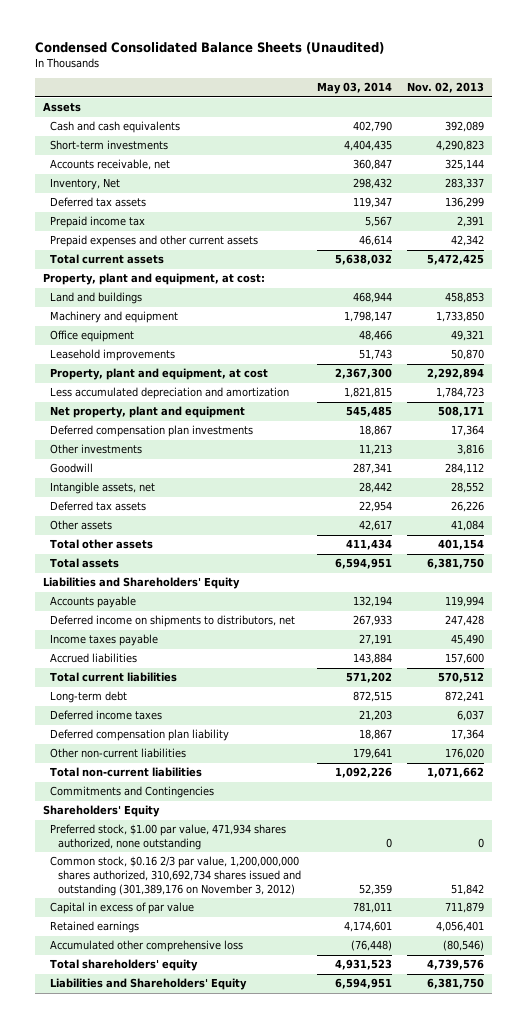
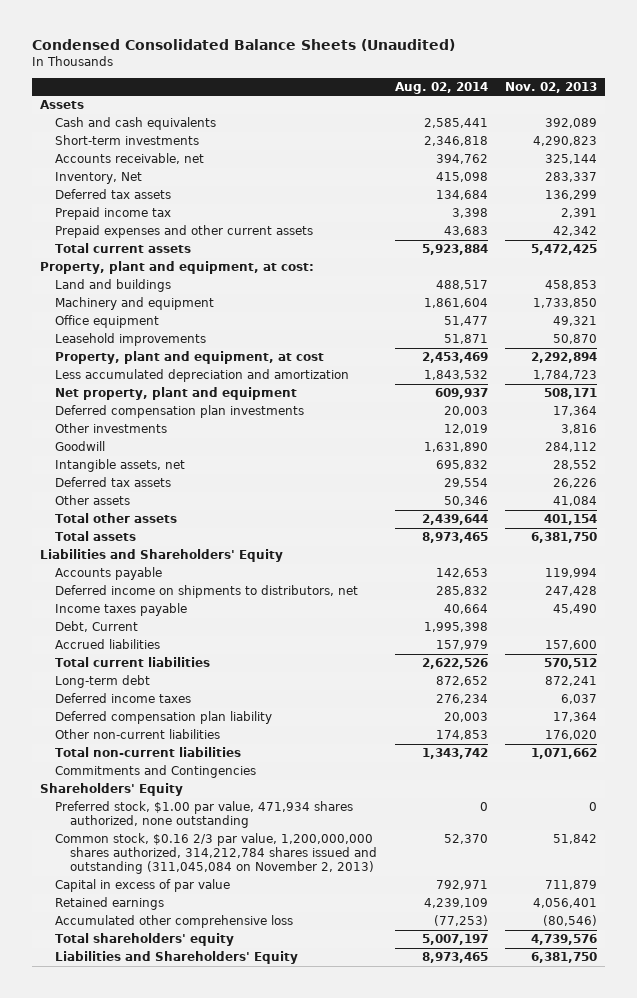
- | May 03, 2014 | Nov. 02, 2013
+ | Aug. 02, 2014 | Nov. 02, 2013
+ Debt, Current | 1,995,398 |
- Common stock, $0.16 2/3 par value, 1,200,000,000 shares authorized, 310,692,734 shares issued and outstanding (301,389,176 on November 3, 2012) | 52,359 | 51,842
+ Common stock, $0.16 2/3 par value, 1,200,000,000 shares authorized, 314,212,784 shares issued and outstanding (311,045,084 on November 2, 2013) | 52,370 | 51,842

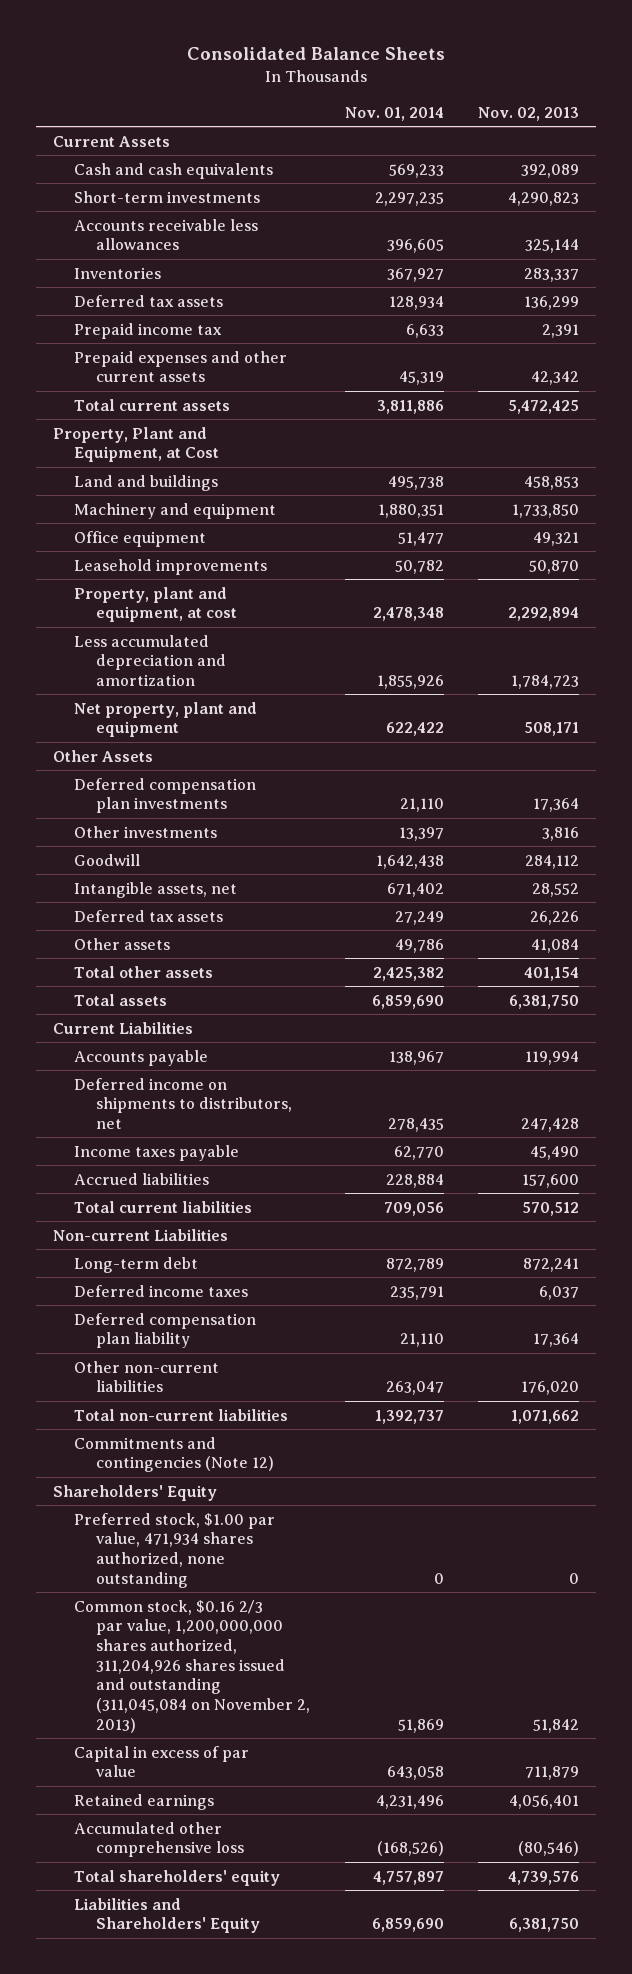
- Condensed Consolidated Balance Sheets (Unaudited)
+ Consolidated Balance Sheets
- | Aug. 02, 2014 | Nov. 02, 2013
+ | Nov. 01, 2014 | Nov. 02, 2013
- Assets
+ Current Assets
- Accounts receivable, net | 394,762 | 325,144
- Inventory, Net | 415,098 | 283,337
+ Accounts receivable less allowances | 396,605 | 325,144
+ Inventories | 367,927 | 283,337
- Property, plant and equipment, at cost:
+ Property, Plant and Equipment, at Cost
+ Other Assets
- Liabilities and Shareholders' Equity
+ Current Liabilities
- Debt, Current | 1,995,398 |
+ Non-current Liabilities
- Commitments and Contingencies
+ Commitments and contingencies (Note 12)
- Common stock, $0.16 2/3 par value, 1,200,000,000 shares authorized, 314,212,784 shares issued and outstanding (311,045,084 on November 2, 2013) | 52,370 | 51,842
+ Common stock, $0.16 2/3 par value, 1,200,000,000 shares authorized, 311,204,926 shares issued and outstanding (311,045,084 on November 2, 2013) | 51,869 | 51,842

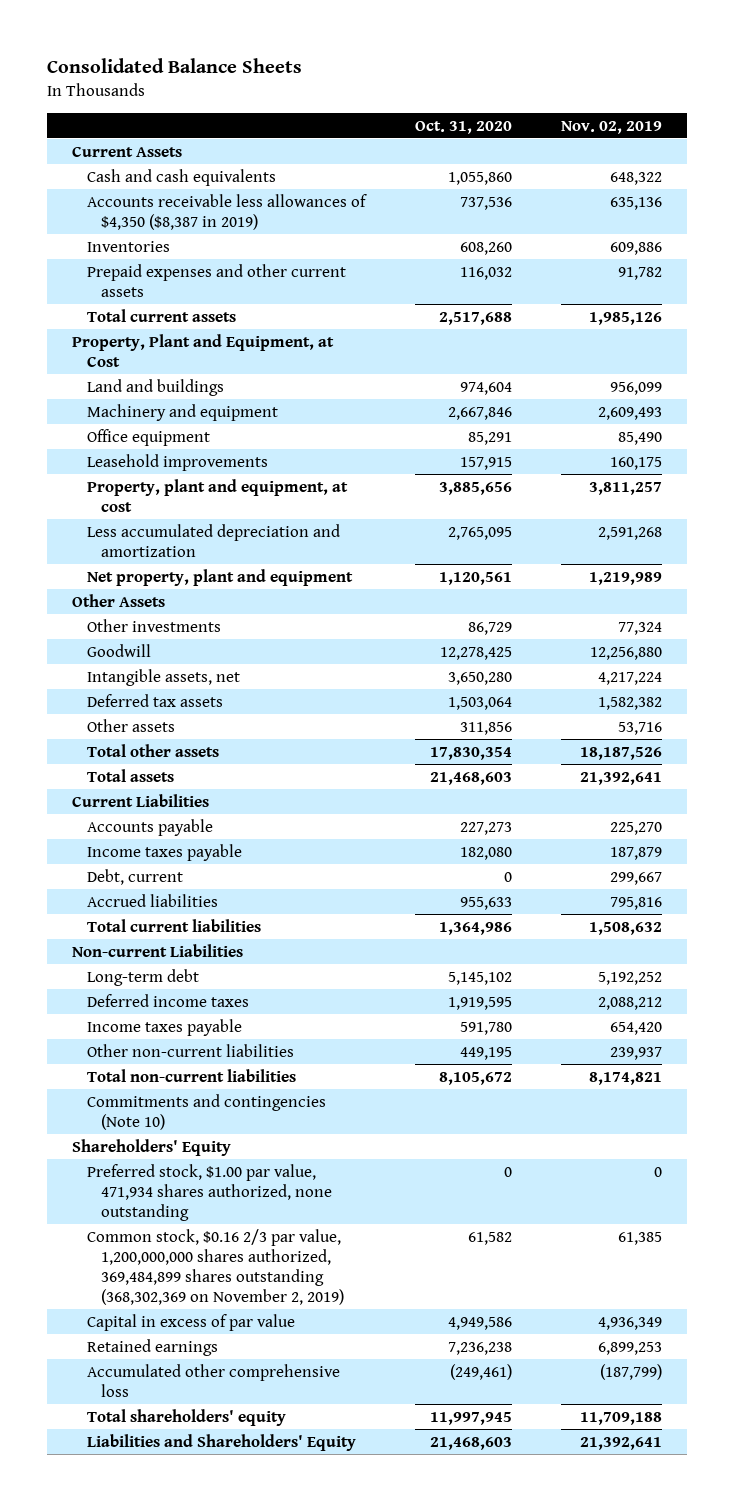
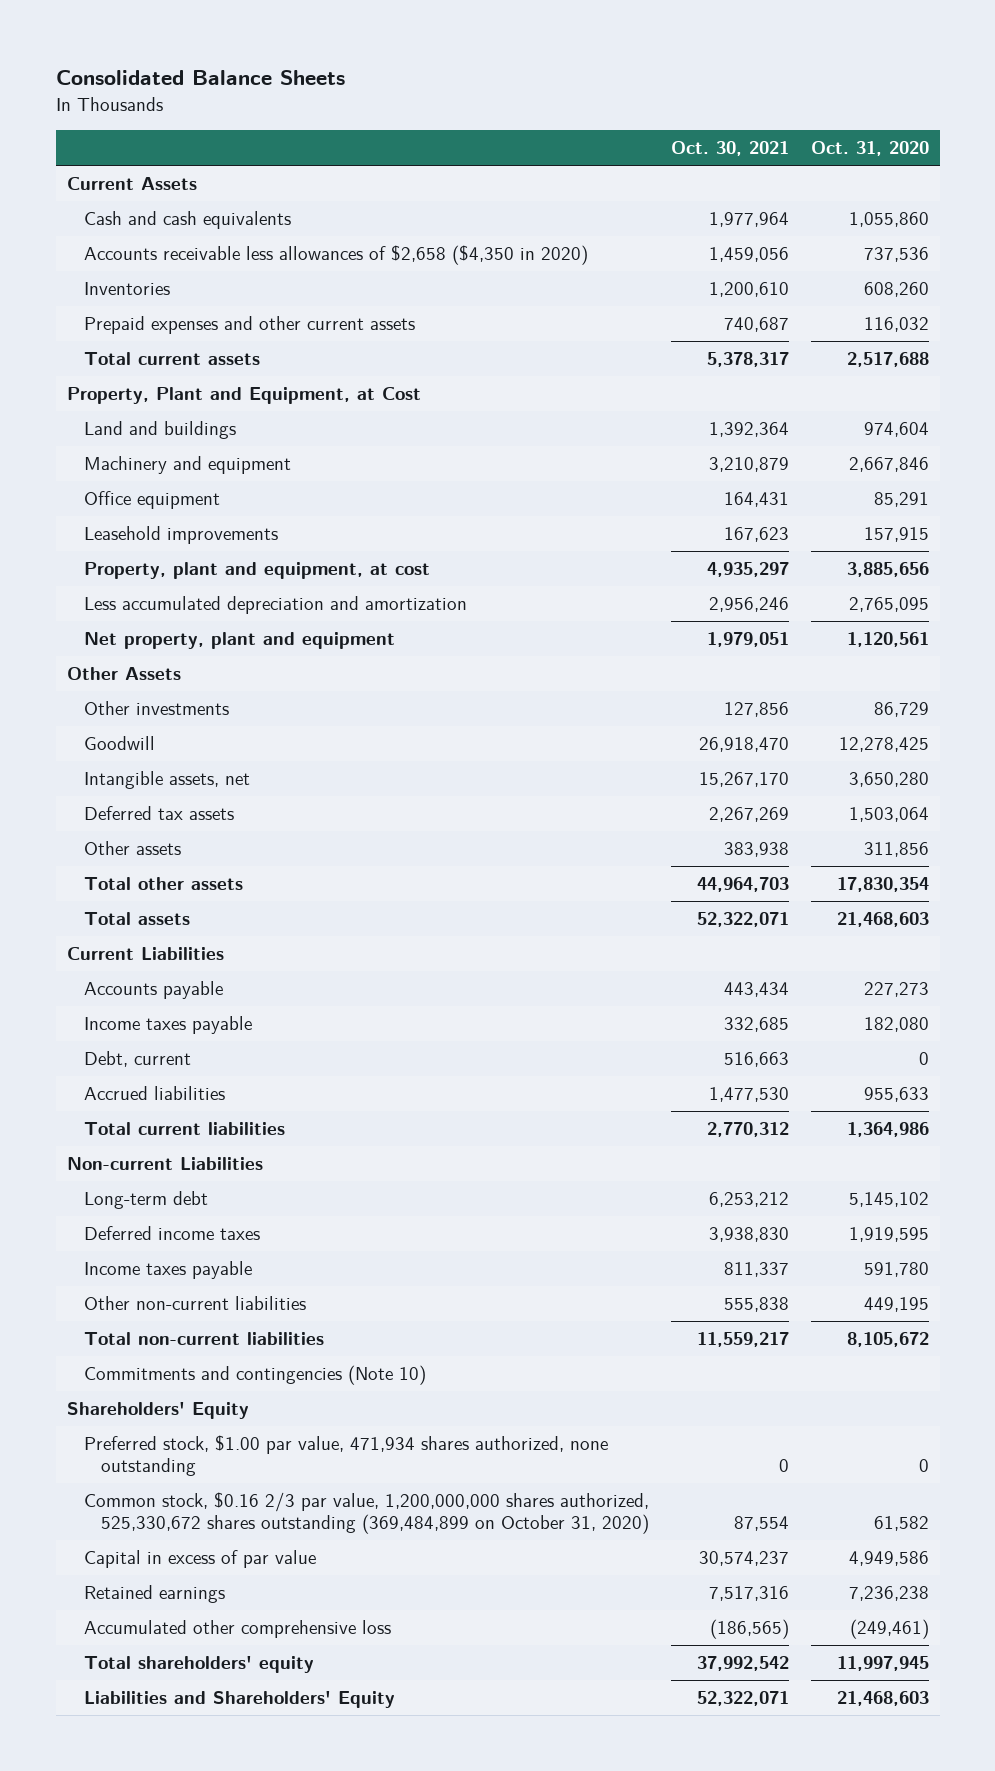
- | Oct. 31, 2020 | Nov. 02, 2019
+ | Oct. 30, 2021 | Oct. 31, 2020
- Accounts receivable less allowances of $4,350 ($8,387 in 2019) | 737,536 | 635,136
+ Accounts receivable less allowances of $2,658 ($4,350 in 2020) | 1,459,056 | 737,536
- Common stock, $0.16 2/3 par value, 1,200,000,000 shares authorized, 369,484,899 shares outstanding (368,302,369 on November 2, 2019) | 61,582 | 61,385
+ Common stock, $0.16 2/3 par value, 1,200,000,000 shares authorized, 525,330,672 shares outstanding (369,484,899 on October 31, 2020) | 87,554 | 61,582

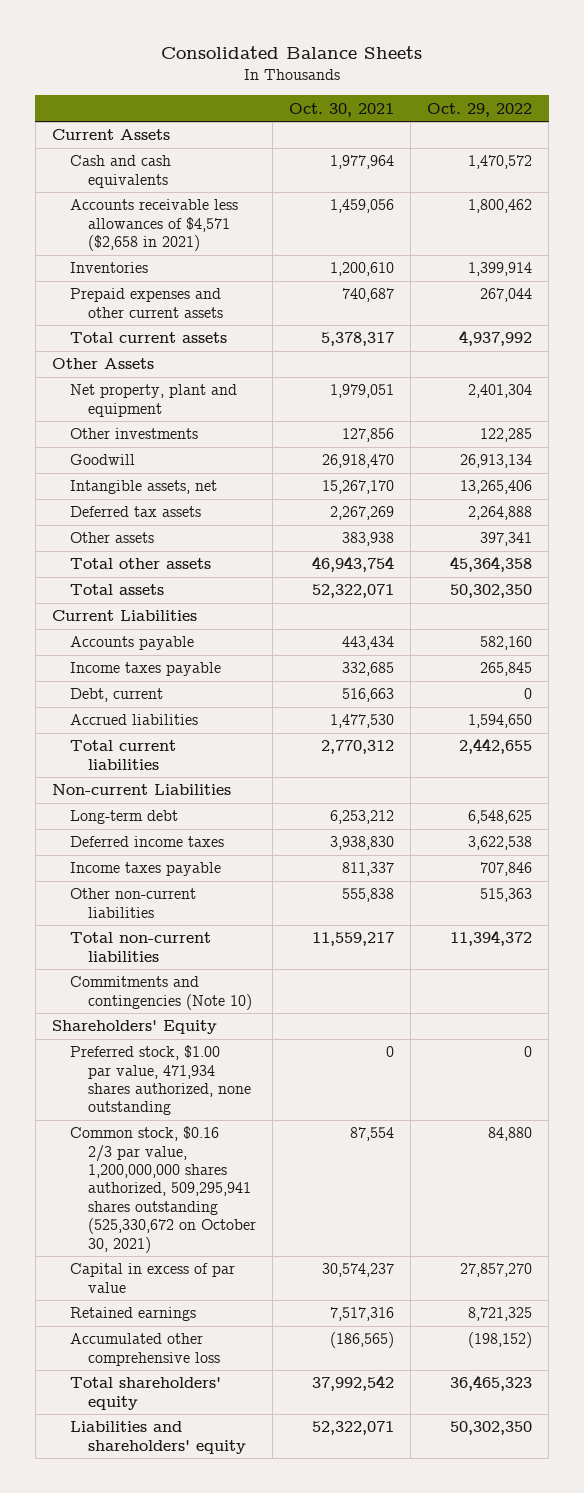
- | Oct. 30, 2021 | Oct. 31, 2020
+ | Oct. 30, 2021 | Oct. 29, 2022
- Accounts receivable less allowances of $2,658 ($4,350 in 2020) | 1,459,056 | 737,536
+ Accounts receivable less allowances of $4,571 ($2,658 in 2021) | 1,459,056 | 1,800,462
- Property, Plant and Equipment, at Cost
- Land and buildings | 1,392,364 | 974,604
- Machinery and equipment | 3,210,879 | 2,667,846
- Office equipment | 164,431 | 85,291
- Leasehold improvements | 167,623 | 157,915
- Property, plant and equipment, at cost | 4,935,297 | 3,885,656
- Less accumulated depreciation and amortization | 2,956,246 | 2,765,095
moved down: Net property, plant and equipment | 1,979,051 | 2,401,304
- Total other assets | 44,964,703 | 17,830,354
+ Total other assets | 46,943,754 | 45,364,358
- Common stock, $0.16 2/3 par value, 1,200,000,000 shares authorized, 525,330,672 shares outstanding (369,484,899 on October 31, 2020) | 87,554 | 61,582
+ Common stock, $0.16 2/3 par value, 1,200,000,000 shares authorized, 509,295,941 shares outstanding (525,330,672 on October 30, 2021) | 87,554 | 84,880
- Liabilities and Shareholders' Equity | 52,322,071 | 21,468,603
+ Liabilities and shareholders' equity | 52,322,071 | 50,302,350

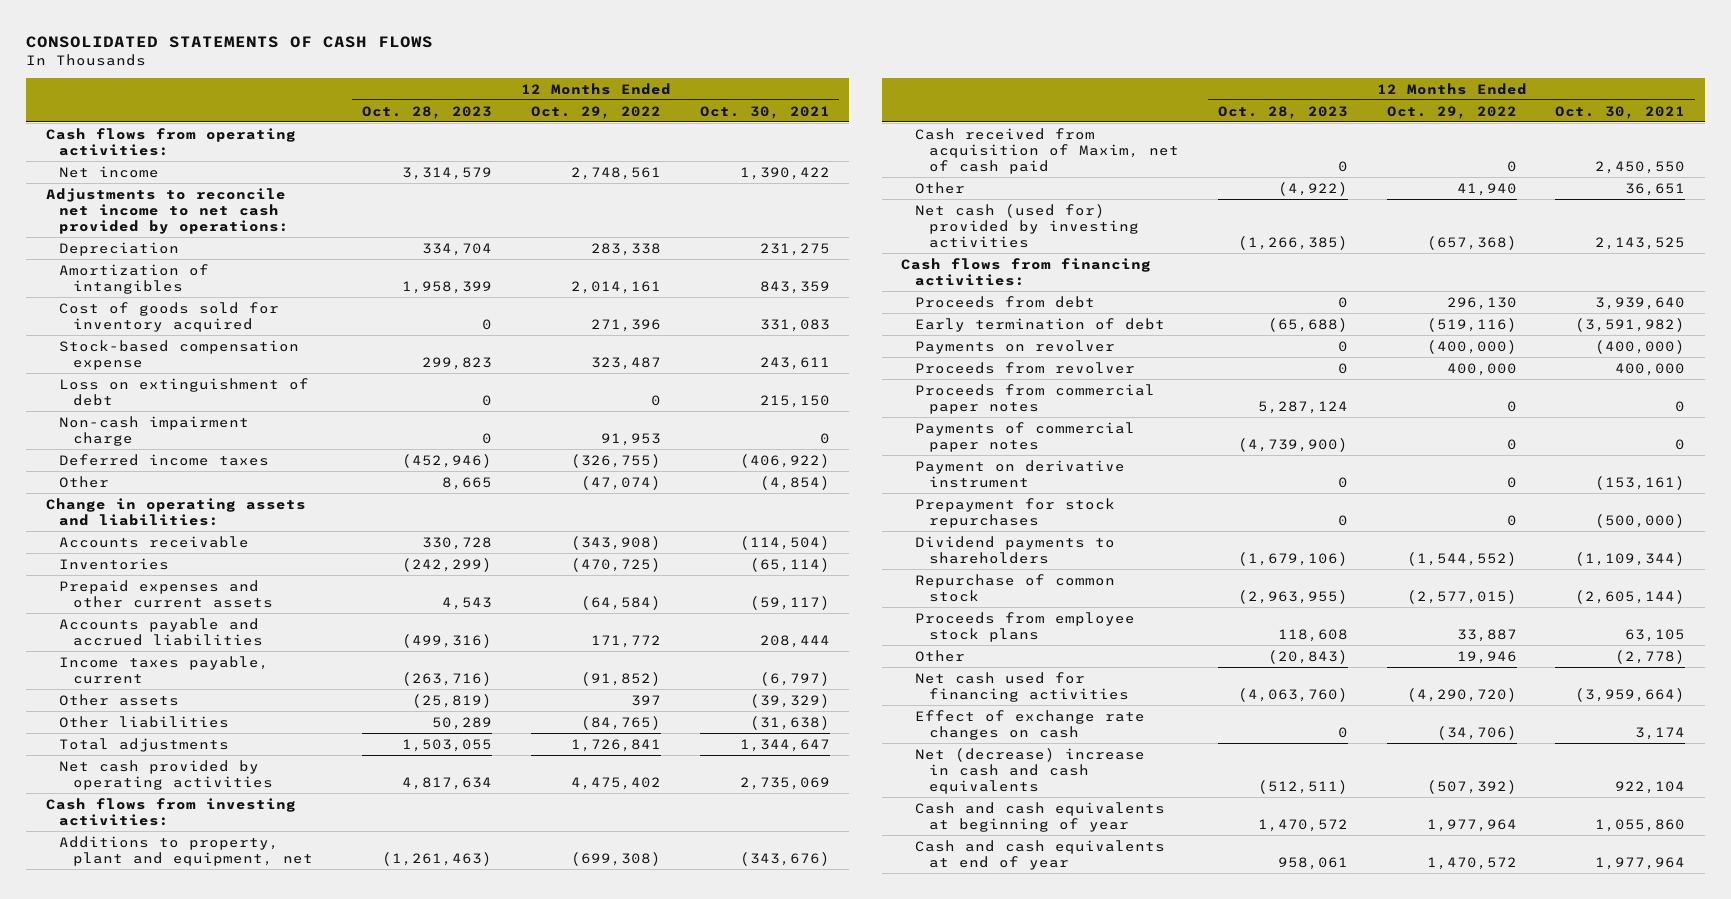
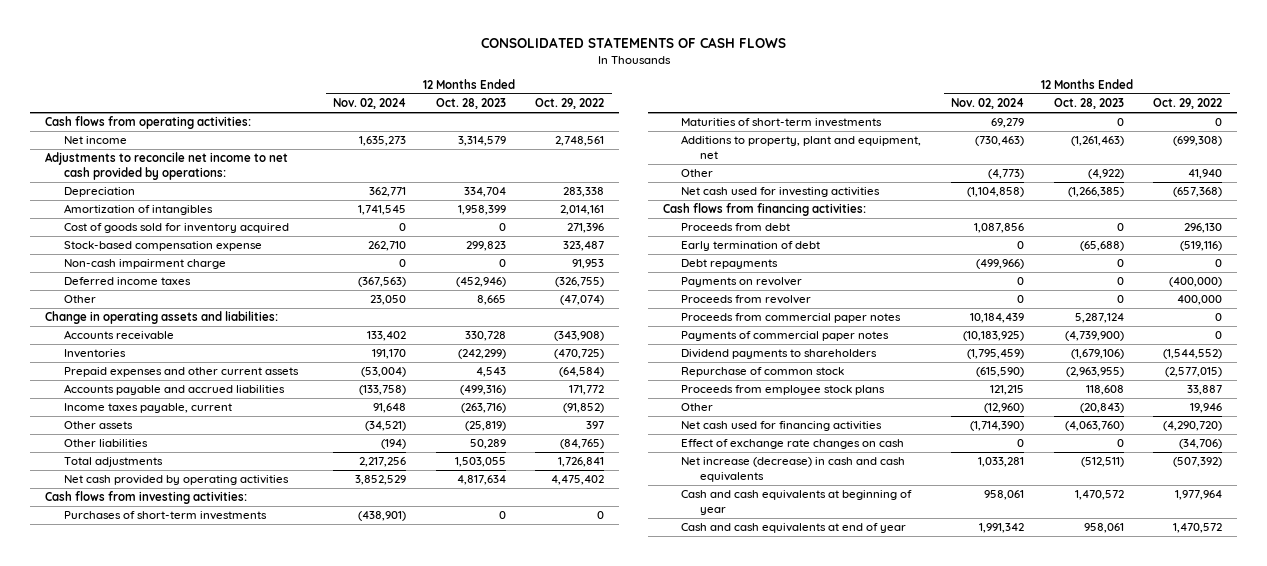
- | 12 Months Ended Oct. 28, 2023 | 12 Months Ended Oct. 29, 2022 | 12 Months Ended Oct. 30, 2021
+ | 12 Months Ended Nov. 02, 2024 | 12 Months Ended Oct. 28, 2023 | 12 Months Ended Oct. 29, 2022
- Loss on extinguishment of debt | 0 | 0 | 215,150
+ Purchases of short-term investments | (438,901) | 0 | 0
+ Maturities of short-term investments | 69,279 | 0 | 0
- Cash received from acquisition of Maxim, net of cash paid | 0 | 0 | 2,450,550
- Net cash (used for) provided by investing activities | (1,266,385) | (657,368) | 2,143,525
+ Net cash used for investing activities | (1,104,858) | (1,266,385) | (657,368)
+ Debt repayments | (499,966) | 0 | 0
- Payment on derivative instrument | 0 | 0 | (153,161)
- Prepayment for stock repurchases | 0 | 0 | (500,000)
- Net (decrease) increase in cash and cash equivalents | (512,511) | (507,392) | 922,104
+ Net increase (decrease) in cash and cash equivalents | 1,033,281 | (512,511) | (507,392)

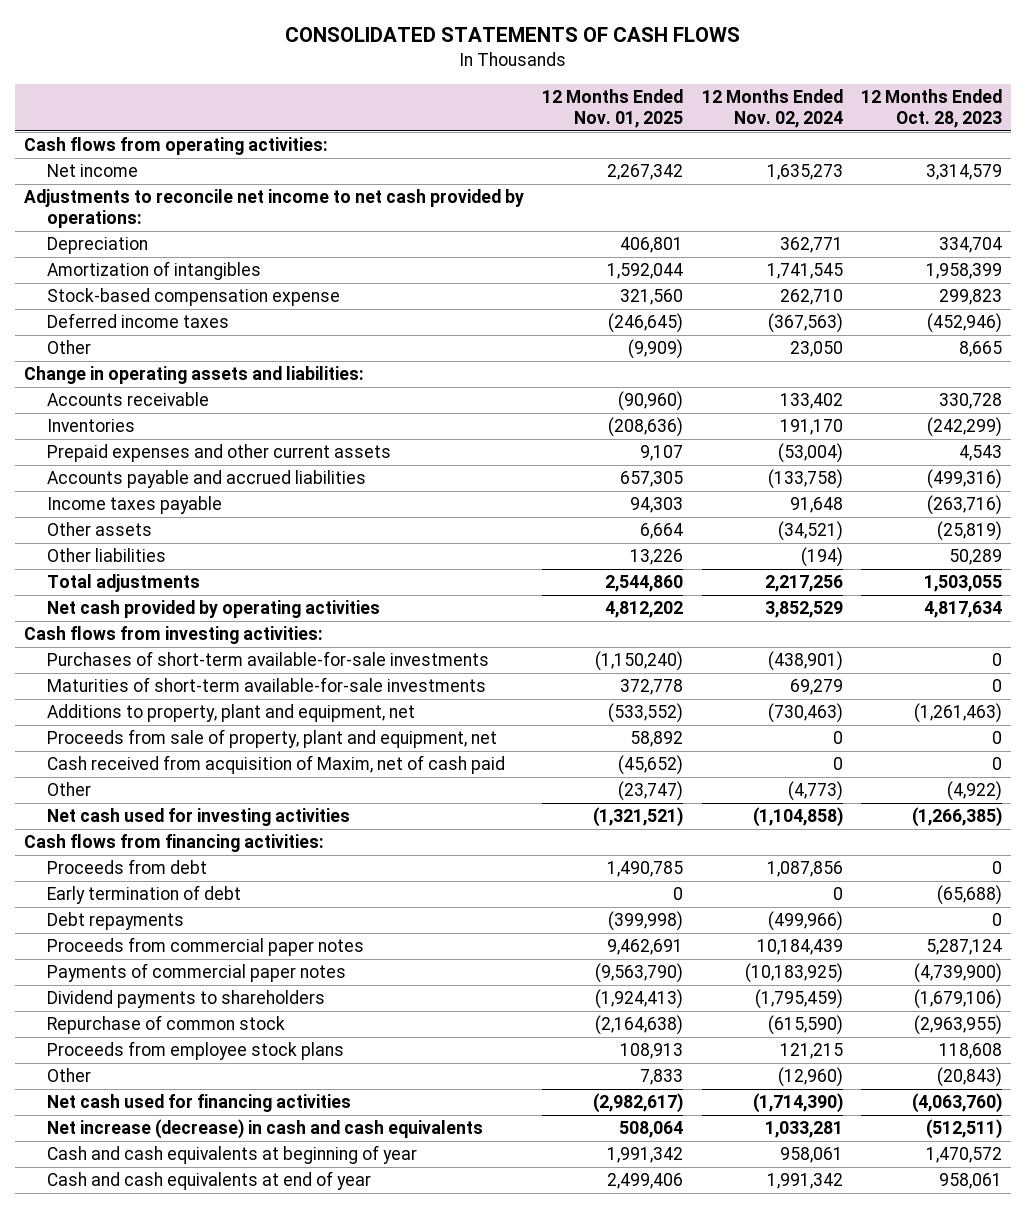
- | 12 Months Ended Nov. 02, 2024 | 12 Months Ended Oct. 28, 2023 | 12 Months Ended Oct. 29, 2022
+ | 12 Months Ended Nov. 01, 2025 | 12 Months Ended Nov. 02, 2024 | 12 Months Ended Oct. 28, 2023
- Cost of goods sold for inventory acquired | 0 | 0 | 271,396
- Non-cash impairment charge | 0 | 0 | 91,953
- Income taxes payable, current | 91,648 | (263,716) | (91,852)
+ Income taxes payable | 94,303 | 91,648 | (263,716)
- Purchases of short-term investments | (438,901) | 0 | 0
- Maturities of short-term investments | 69,279 | 0 | 0
+ Purchases of short-term available-for-sale investments | (1,150,240) | (438,901) | 0
+ Maturities of short-term available-for-sale investments | 372,778 | 69,279 | 0
+ Proceeds from sale of property, plant and equipment, net | 58,892 | 0 | 0
+ Cash received from acquisition of Maxim, net of cash paid | (45,652) | 0 | 0
- Payments on revolver | 0 | 0 | (400,000)
- Proceeds from revolver | 0 | 0 | 400,000
- Effect of exchange rate changes on cash | 0 | 0 | (34,706)

